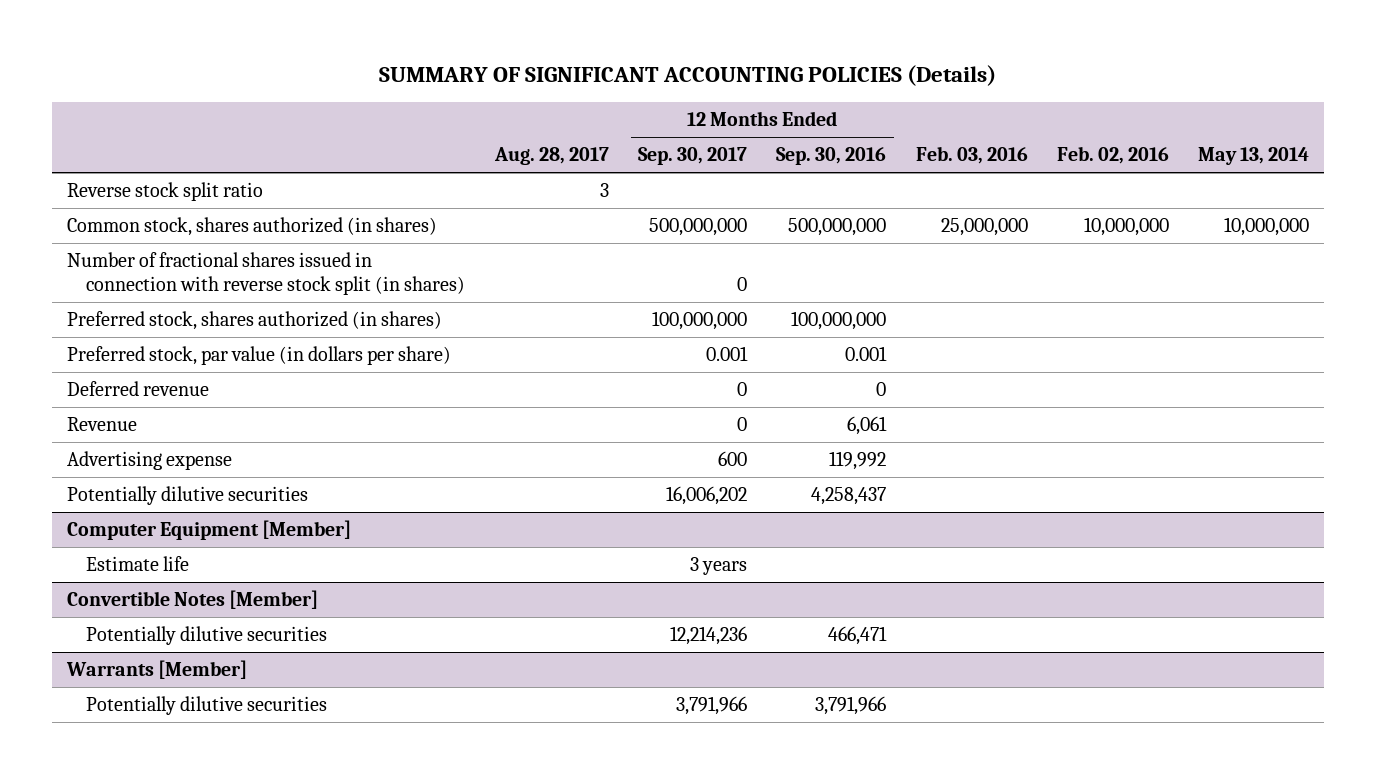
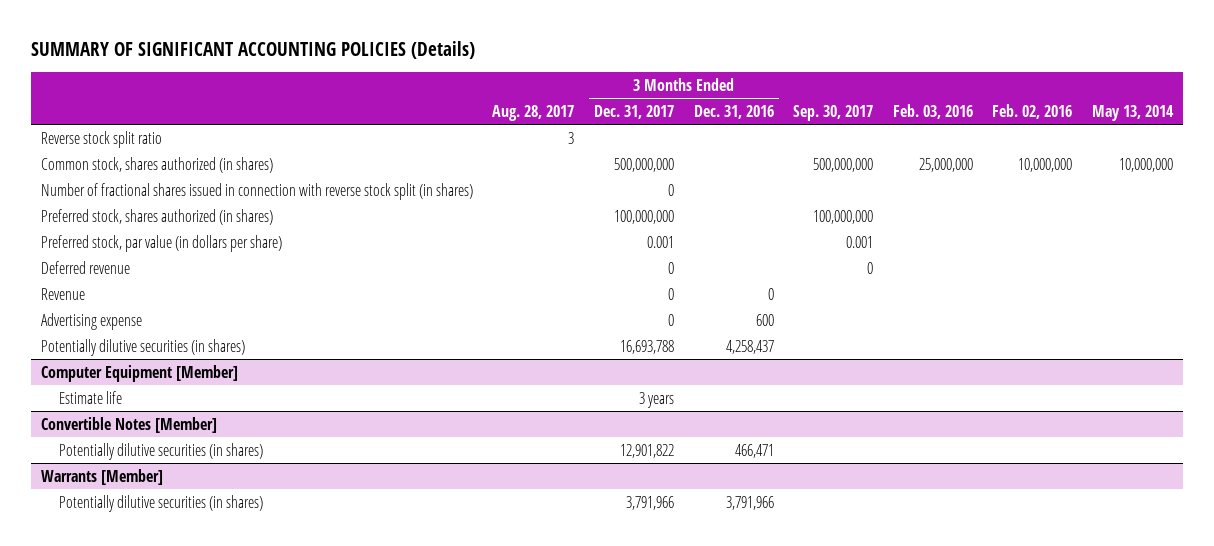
- | Aug. 28, 2017 | 12 Months Ended Sep. 30, 2017 | 12 Months Ended Sep. 30, 2016 | Feb. 03, 2016 | Feb. 02, 2016 | May 13, 2014
+ | Aug. 28, 2017 | 3 Months Ended Dec. 31, 2017 | 3 Months Ended Dec. 31, 2016 | Sep. 30, 2017 | Feb. 03, 2016 | Feb. 02, 2016 | May 13, 2014
- Potentially dilutive securities | | 16,006,202 | 4,258,437 | | |
+ Potentially dilutive securities (in shares) | | 16,693,788 | 4,258,437 | | | |
@ Convertible Notes [Member]
- Potentially dilutive securities | | 12,214,236 | 466,471 | | |
+ Potentially dilutive securities (in shares) | | 12,901,822 | 466,471 | | | |
@ Warrants [Member]
- Potentially dilutive securities | | 3,791,966 | 3,791,966 | | |
+ Potentially dilutive securities (in shares) | | 3,791,966 | 3,791,966 | | | |

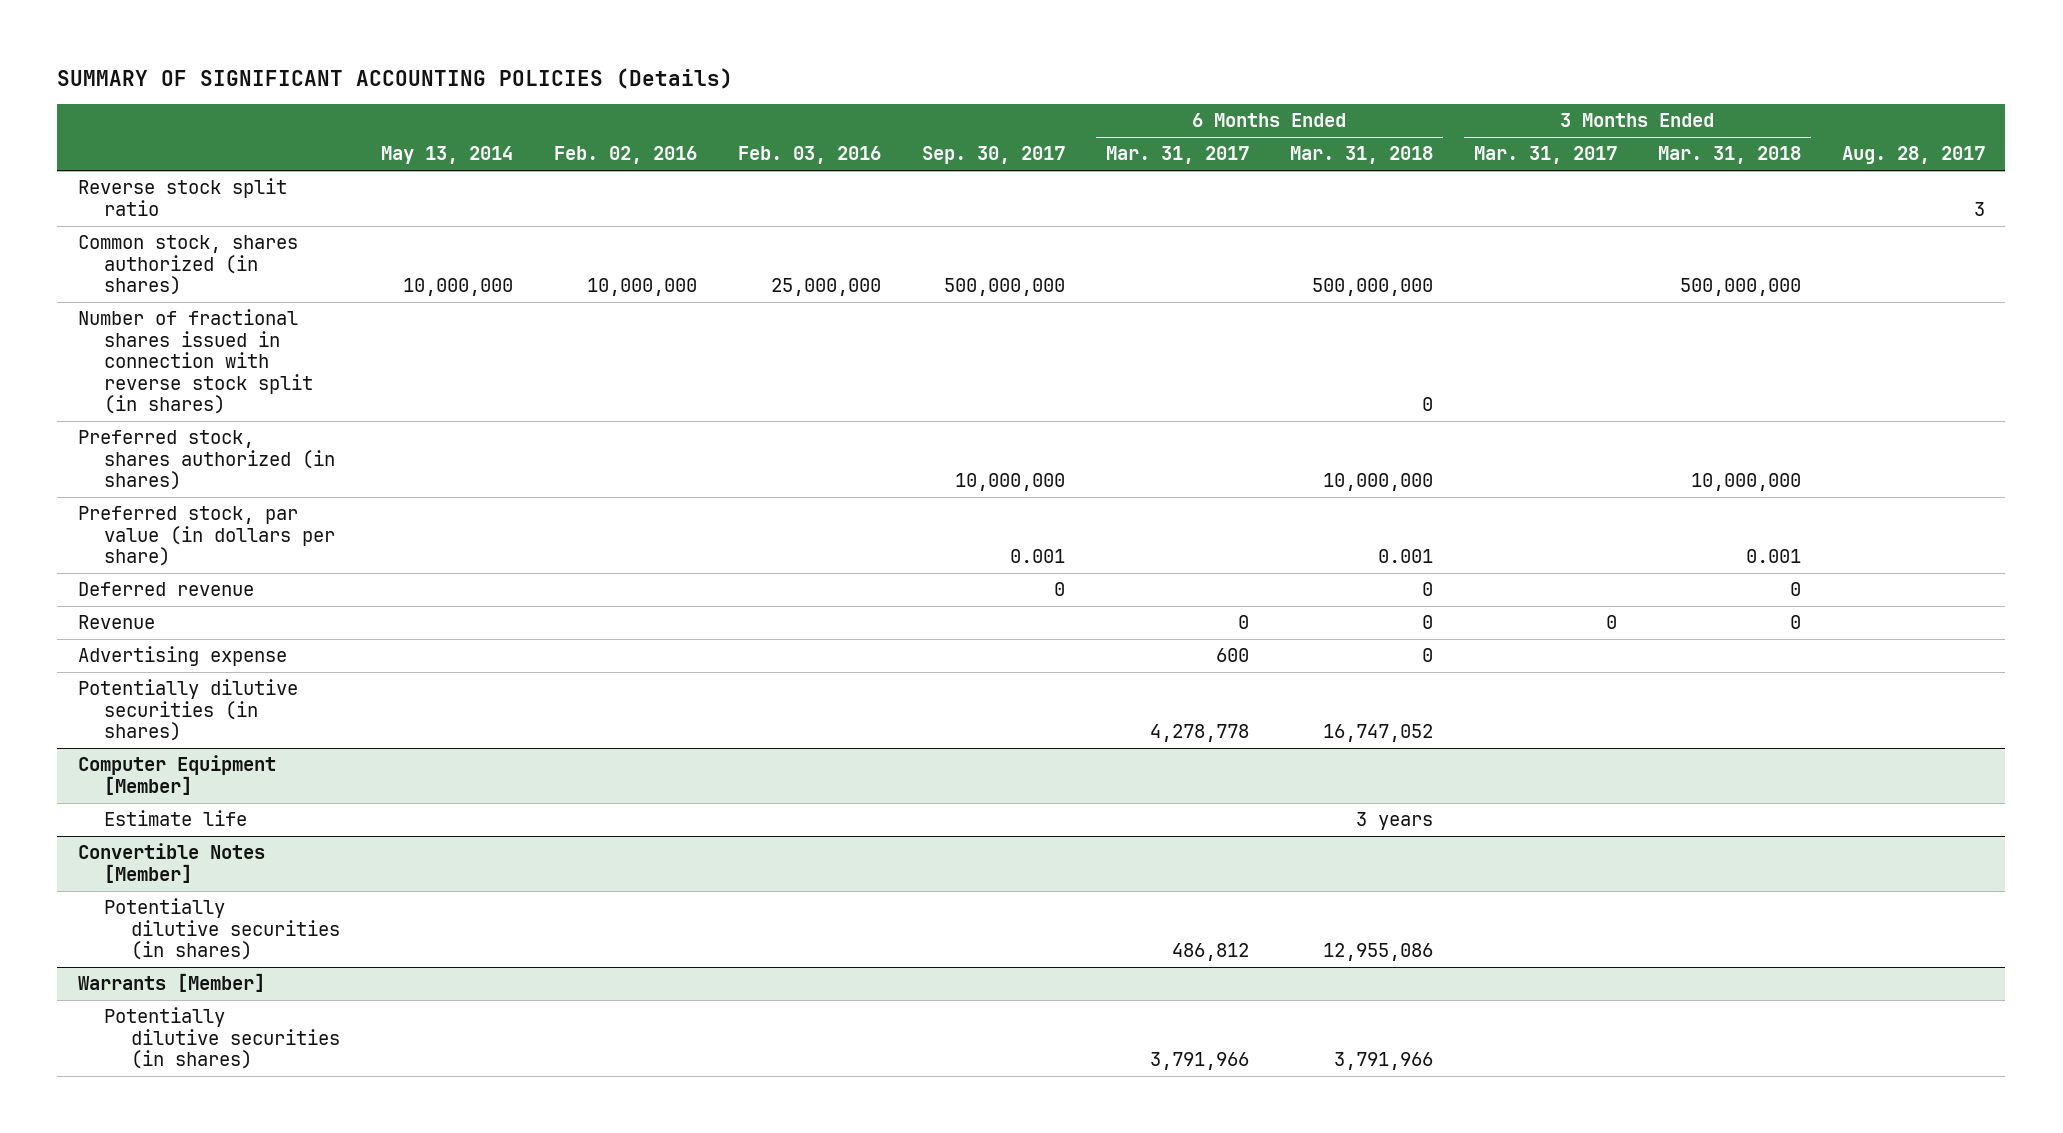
- | Aug. 28, 2017 | 3 Months Ended Dec. 31, 2017 | 3 Months Ended Dec. 31, 2016 | Sep. 30, 2017 | Feb. 03, 2016 | Feb. 02, 2016 | May 13, 2014
+ | May 13, 2014 | Feb. 02, 2016 | Feb. 03, 2016 | Sep. 30, 2017 | 6 Months Ended Mar. 31, 2017 | 6 Months Ended Mar. 31, 2018 | 3 Months Ended Mar. 31, 2017 | 3 Months Ended Mar. 31, 2018 | Aug. 28, 2017
- Preferred stock, shares authorized (in shares) | | 100,000,000 | | 100,000,000 | | |
+ Preferred stock, shares authorized (in shares) | | | | 10,000,000 | | 10,000,000 | | 10,000,000 |

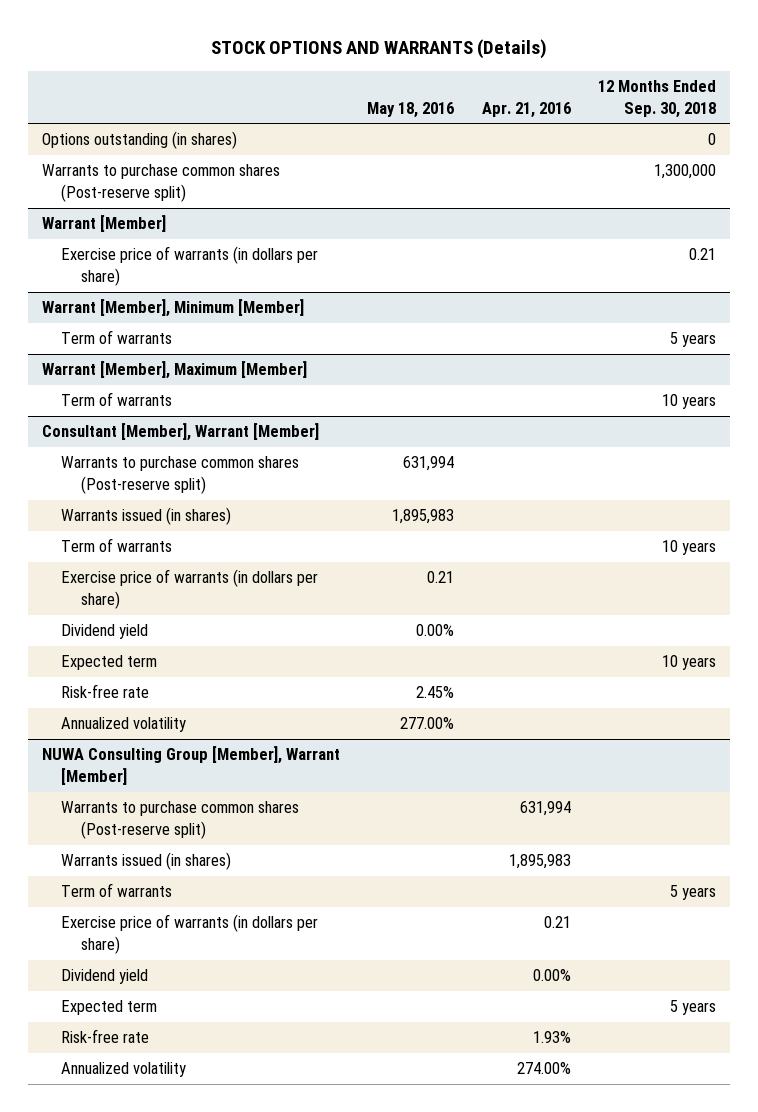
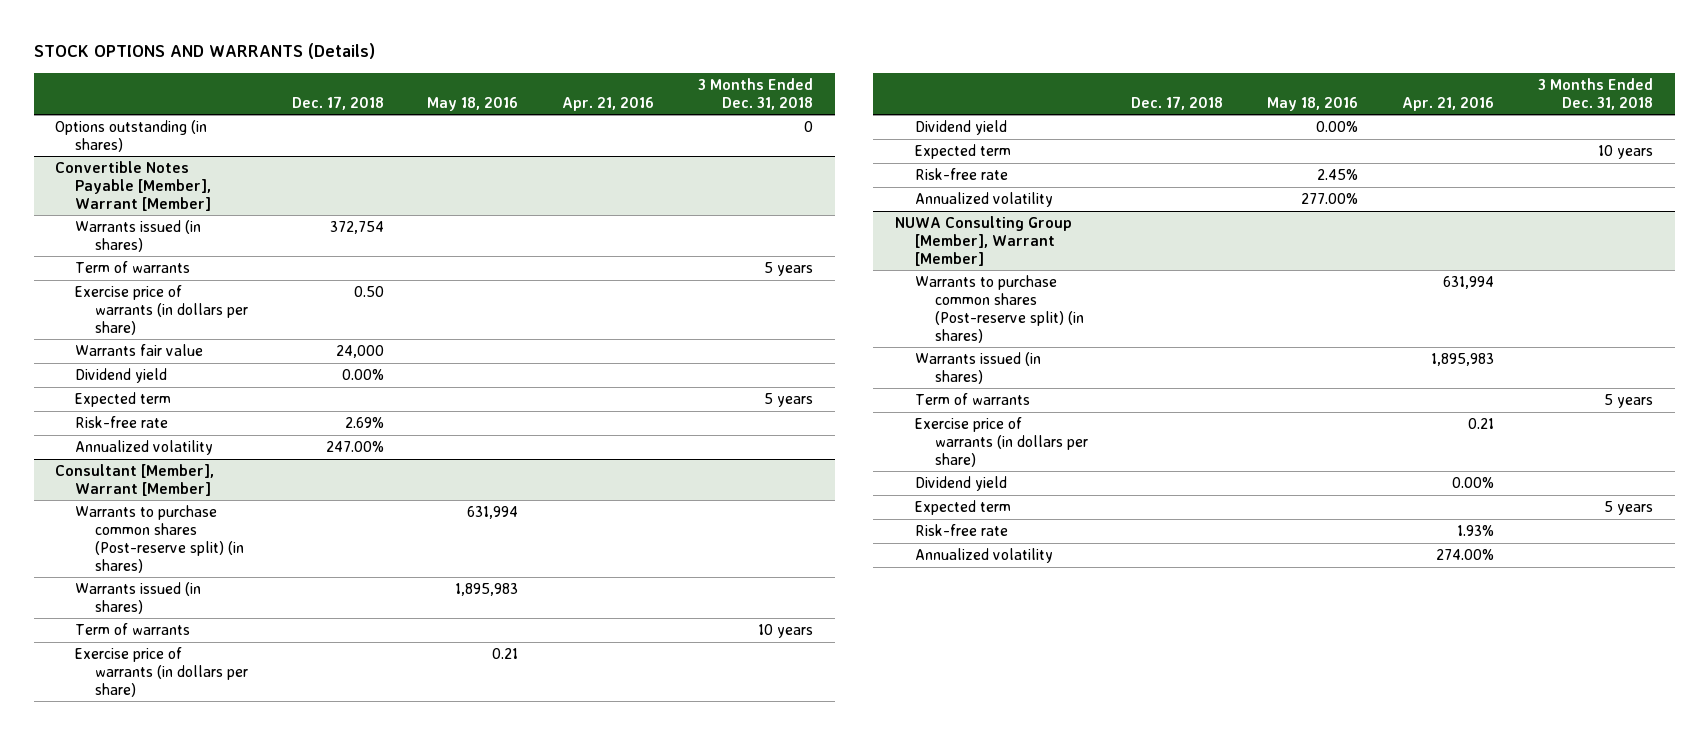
- | May 18, 2016 | Apr. 21, 2016 | 12 Months Ended Sep. 30, 2018
+ | Dec. 17, 2018 | May 18, 2016 | Apr. 21, 2016 | 3 Months Ended Dec. 31, 2018
- Warrants to purchase common shares (Post-reserve split) | | | 1,300,000
- Warrant [Member]
+ Convertible Notes Payable [Member], Warrant [Member]
+ Warrants issued (in shares) | 372,754 | | |
+ Term of warrants | | | | 5 years
- Warrant [Member], Minimum [Member]
- Term of warrants | | | 5 years
- Warrant [Member], Maximum [Member]
- Term of warrants | | | 10 years
+ Warrants fair value | 24,000 | | |
+ Dividend yield | 0.00% | | |
+ Expected term | | | | 5 years
+ Risk-free rate | 2.69% | | |
+ Annualized volatility | 247.00% | | |
@ Consultant [Member], Warrant [Member]
- Warrants to purchase common shares (Post-reserve split) | 631,994 | |
+ Warrants to purchase common shares (Post-reserve split) (in shares) | | 631,994 | |
@ NUWA Consulting Group [Member], Warrant [Member]
- Warrants to purchase common shares (Post-reserve split) | | 631,994 |
+ Warrants to purchase common shares (Post-reserve split) (in shares) | | | 631,994 |

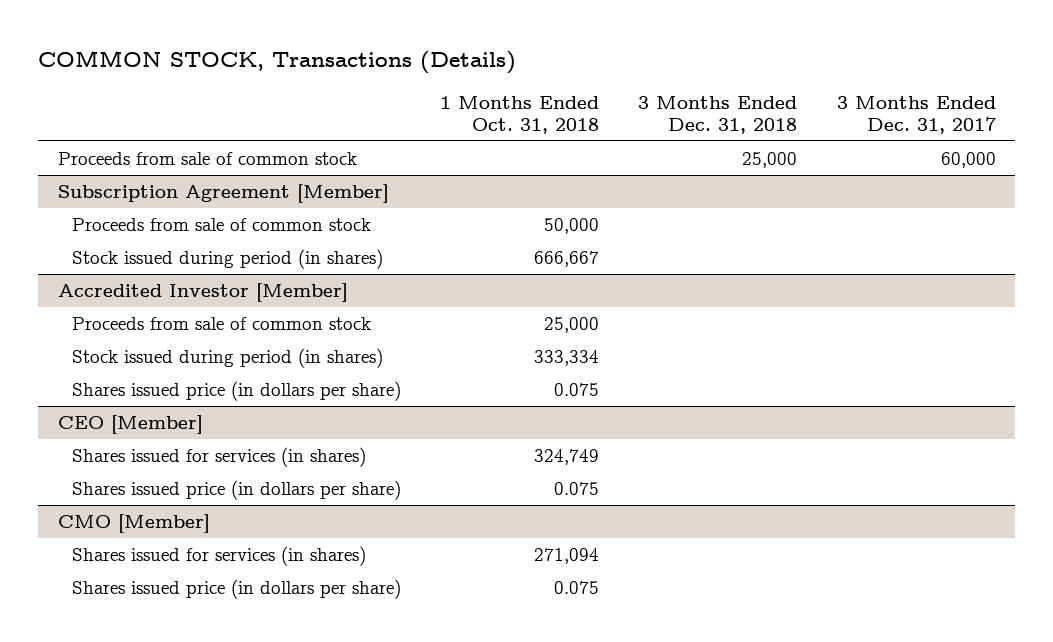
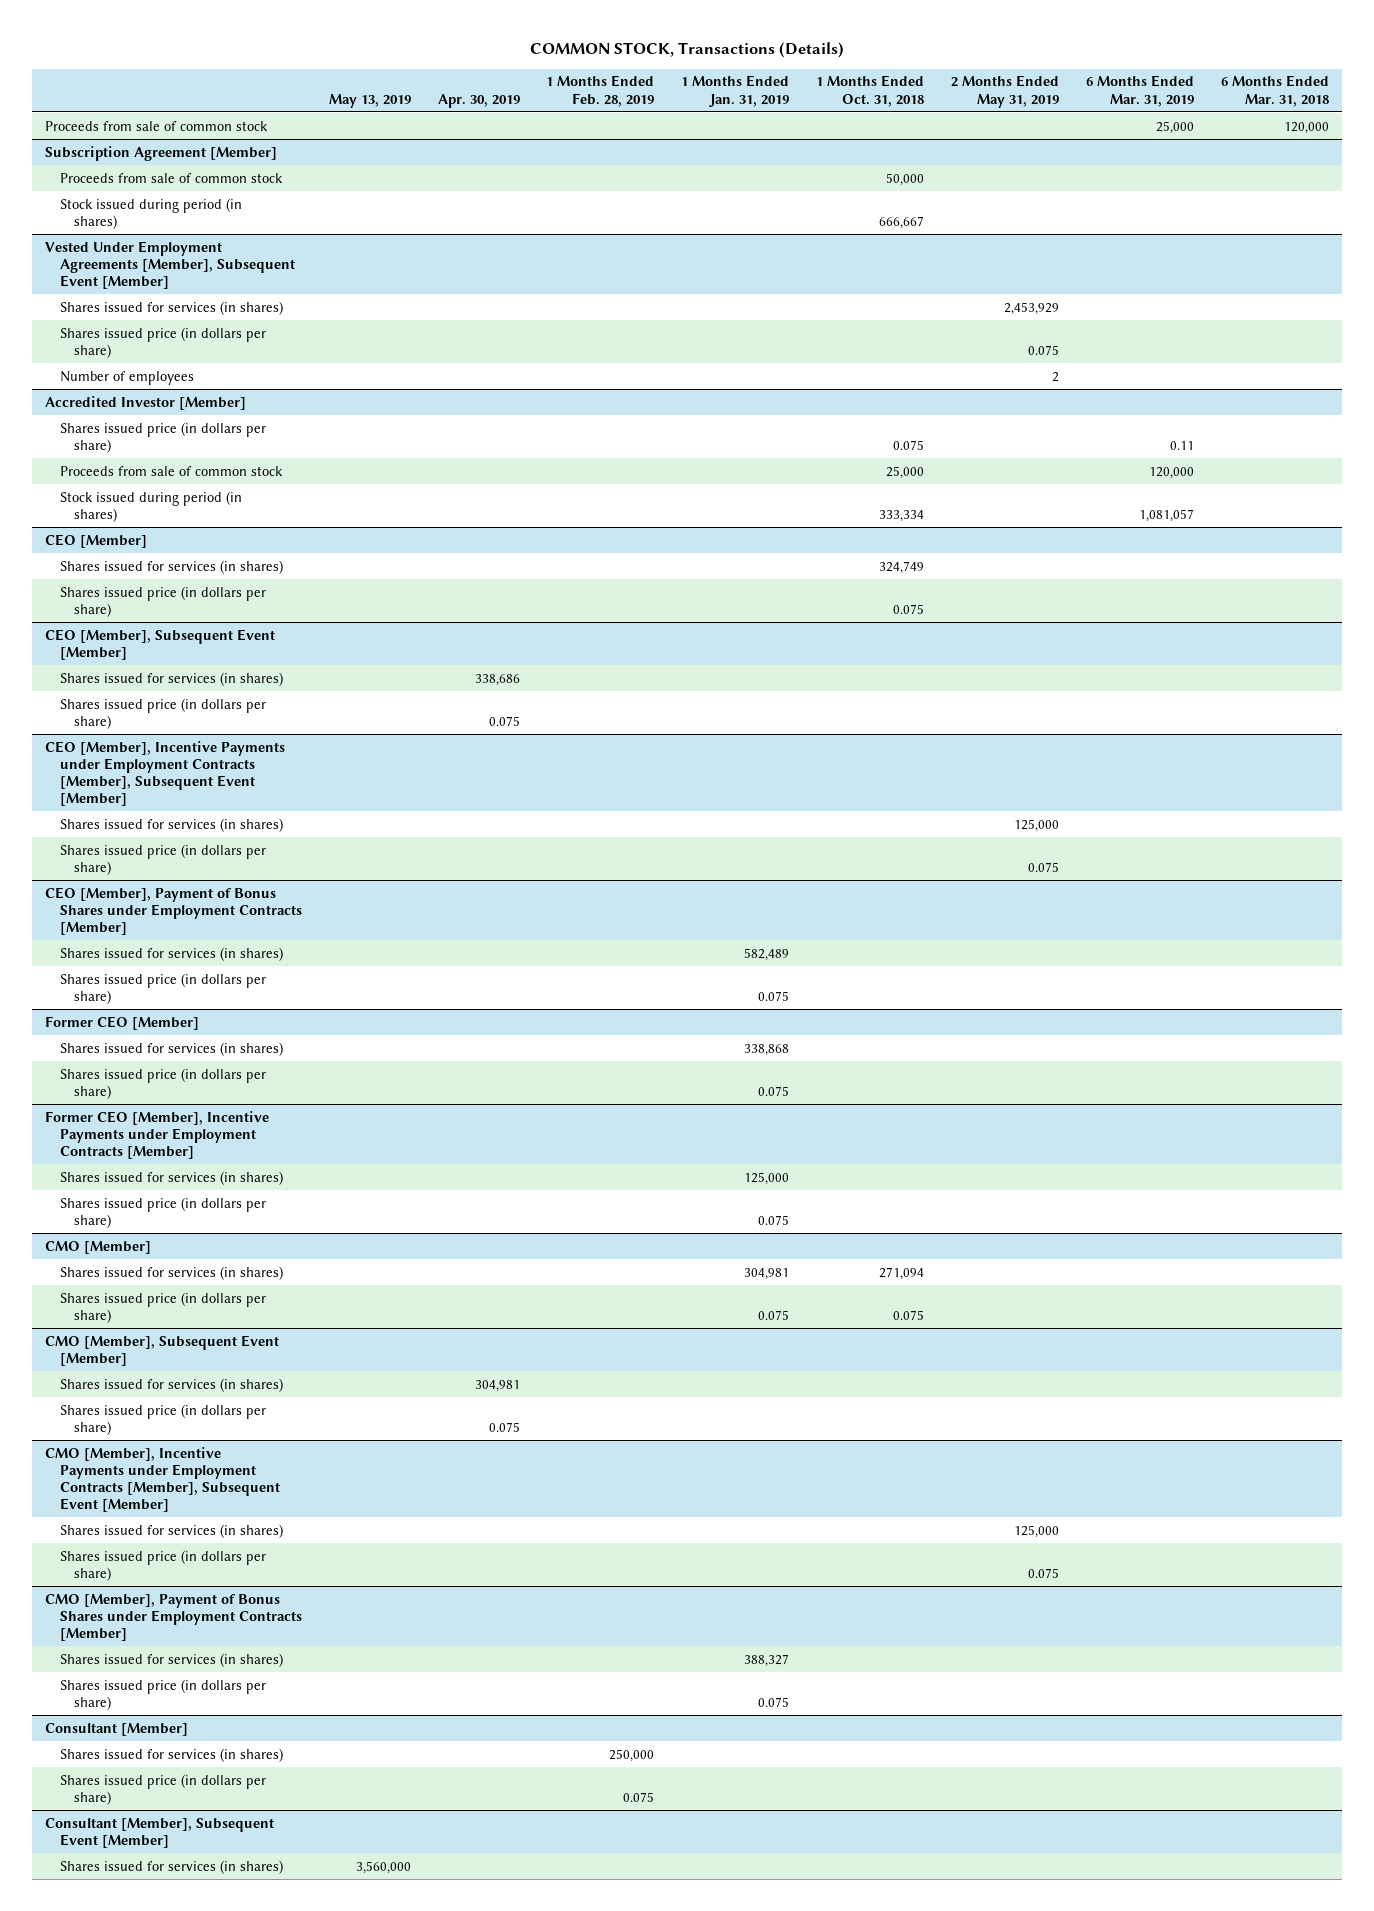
- | 1 Months Ended Oct. 31, 2018 | 3 Months Ended Dec. 31, 2018 | 3 Months Ended Dec. 31, 2017
+ | May 13, 2019 | Apr. 30, 2019 | 1 Months Ended Feb. 28, 2019 | 1 Months Ended Jan. 31, 2019 | 1 Months Ended Oct. 31, 2018 | 2 Months Ended May 31, 2019 | 6 Months Ended Mar. 31, 2019 | 6 Months Ended Mar. 31, 2018
+ Vested Under Employment Agreements [Member], Subsequent Event [Member]
+ Shares issued for services (in shares) | | | | | | 2,453,929 | |
+ Shares issued price (in dollars per share) | | | | | | 0.075 | |
+ Number of employees | | | | | | 2 | |
@ Accredited Investor [Member]
moved up: Shares issued price (in dollars per share) | | | | | 0.075 | | 0.11 |
+ CEO [Member], Subsequent Event [Member]
+ Shares issued for services (in shares) | | 338,686 | | | | | |
+ Shares issued price (in dollars per share) | | 0.075 | | | | | |
+ CEO [Member], Incentive Payments under Employment Contracts [Member], Subsequent Event [Member]
+ Shares issued for services (in shares) | | | | | | 125,000 | |
+ Shares issued price (in dollars per share) | | | | | | 0.075 | |
+ CEO [Member], Payment of Bonus Shares under Employment Contracts [Member]
+ Shares issued for services (in shares) | | | | 582,489 | | | |
+ Shares issued price (in dollars per share) | | | | 0.075 | | | |
+ Former CEO [Member]
+ Shares issued for services (in shares) | | | | 338,868 | | | |
+ Shares issued price (in dollars per share) | | | | 0.075 | | | |
+ Former CEO [Member], Incentive Payments under Employment Contracts [Member]
+ Shares issued for services (in shares) | | | | 125,000 | | | |
+ Shares issued price (in dollars per share) | | | | 0.075 | | | |
+ CMO [Member], Subsequent Event [Member]
+ Shares issued for services (in shares) | | 304,981 | | | | | |
+ Shares issued price (in dollars per share) | | 0.075 | | | | | |
+ CMO [Member], Incentive Payments under Employment Contracts [Member], Subsequent Event [Member]
+ Shares issued for services (in shares) | | | | | | 125,000 | |
+ Shares issued price (in dollars per share) | | | | | | 0.075 | |
+ CMO [Member], Payment of Bonus Shares under Employment Contracts [Member]
+ Shares issued for services (in shares) | | | | 388,327 | | | |
+ Shares issued price (in dollars per share) | | | | 0.075 | | | |
+ Consultant [Member]
+ Shares issued for services (in shares) | | | 250,000 | | | | |
+ Shares issued price (in dollars per share) | | | 0.075 | | | | |
+ Consultant [Member], Subsequent Event [Member]
+ Shares issued for services (in shares) | 3,560,000 | | | | | | |

